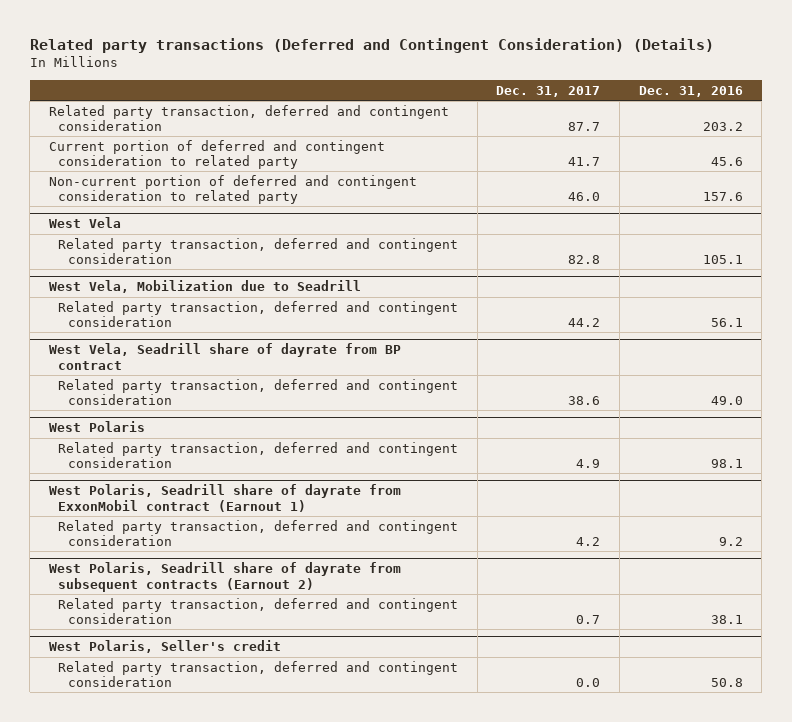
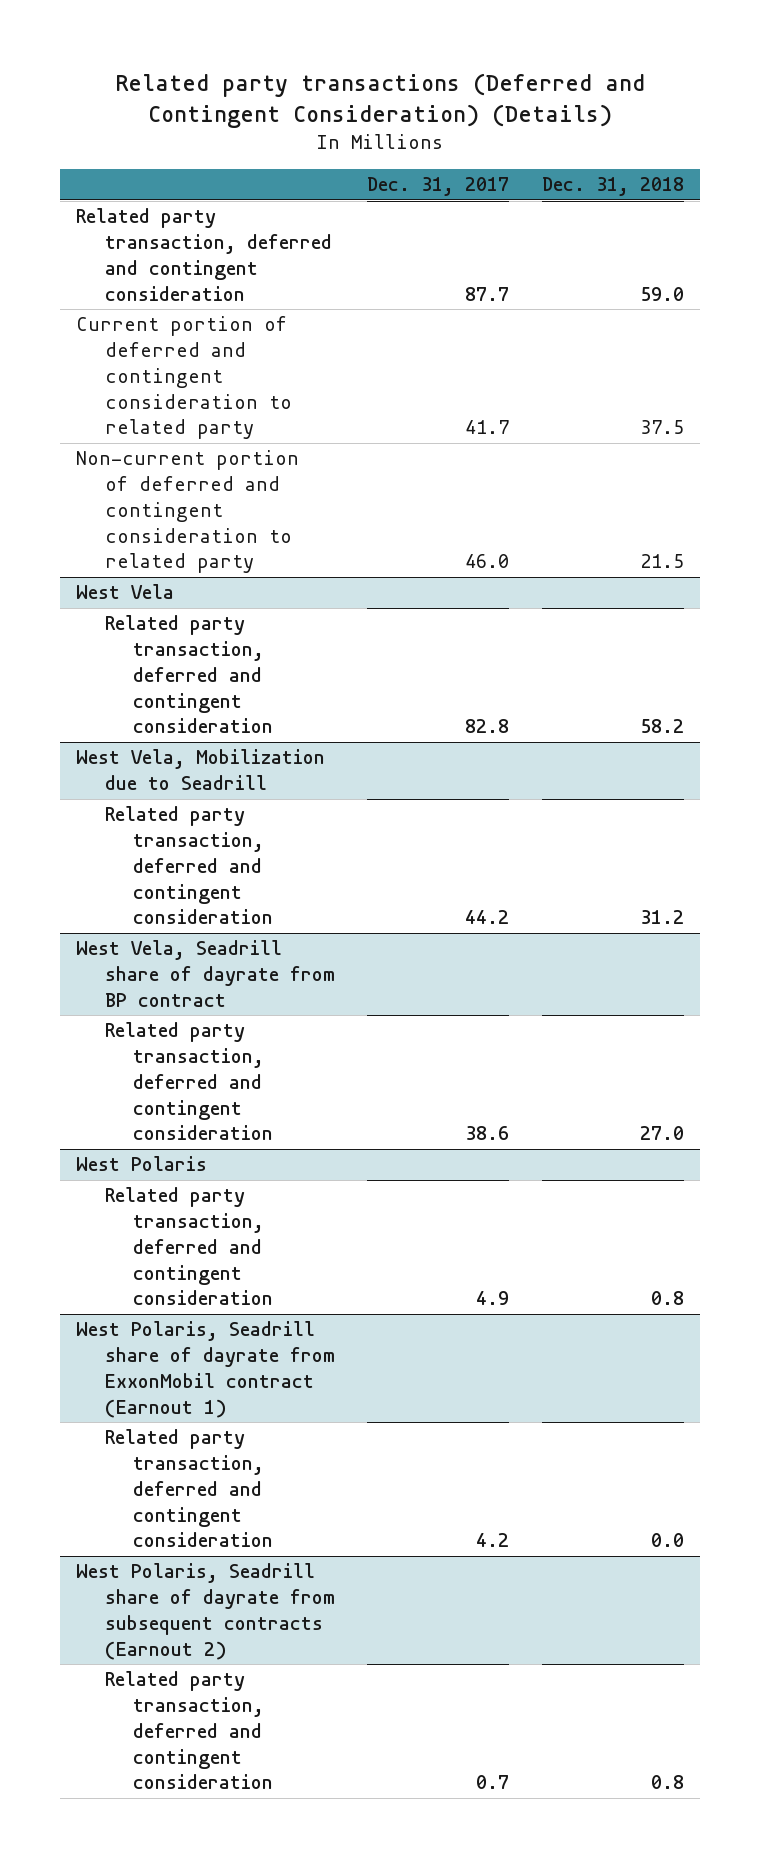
- | Dec. 31, 2017 | Dec. 31, 2016
+ | Dec. 31, 2017 | Dec. 31, 2018
- West Polaris, Seller's credit
- Related party transaction, deferred and contingent consideration | 0.0 | 50.8

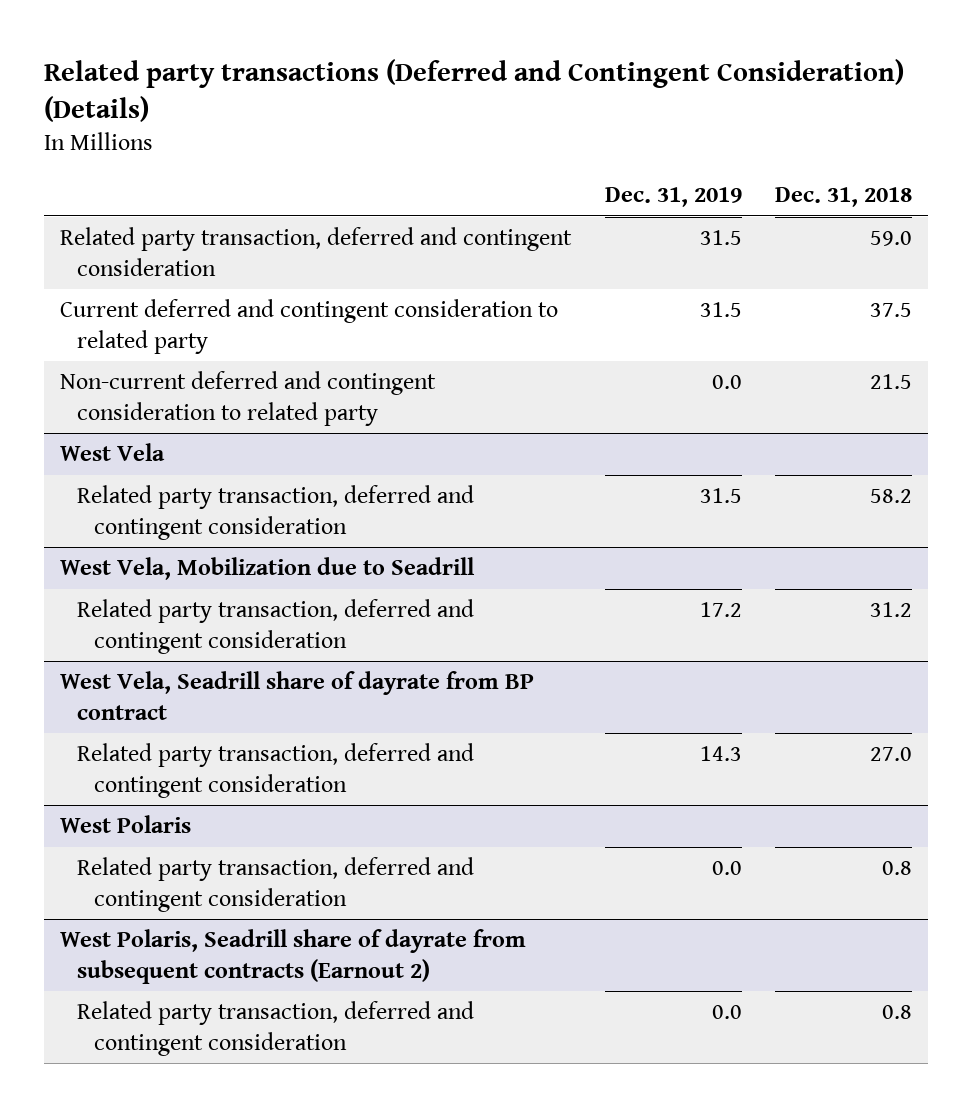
- | Dec. 31, 2017 | Dec. 31, 2018
+ | Dec. 31, 2019 | Dec. 31, 2018
- Current portion of deferred and contingent consideration to related party | 41.7 | 37.5
- Non-current portion of deferred and contingent consideration to related party | 46.0 | 21.5
+ Current deferred and contingent consideration to related party | 31.5 | 37.5
+ Non-current deferred and contingent consideration to related party | 0.0 | 21.5
- West Polaris, Seadrill share of dayrate from ExxonMobil contract (Earnout 1)
- Related party transaction, deferred and contingent consideration | 4.2 | 0.0

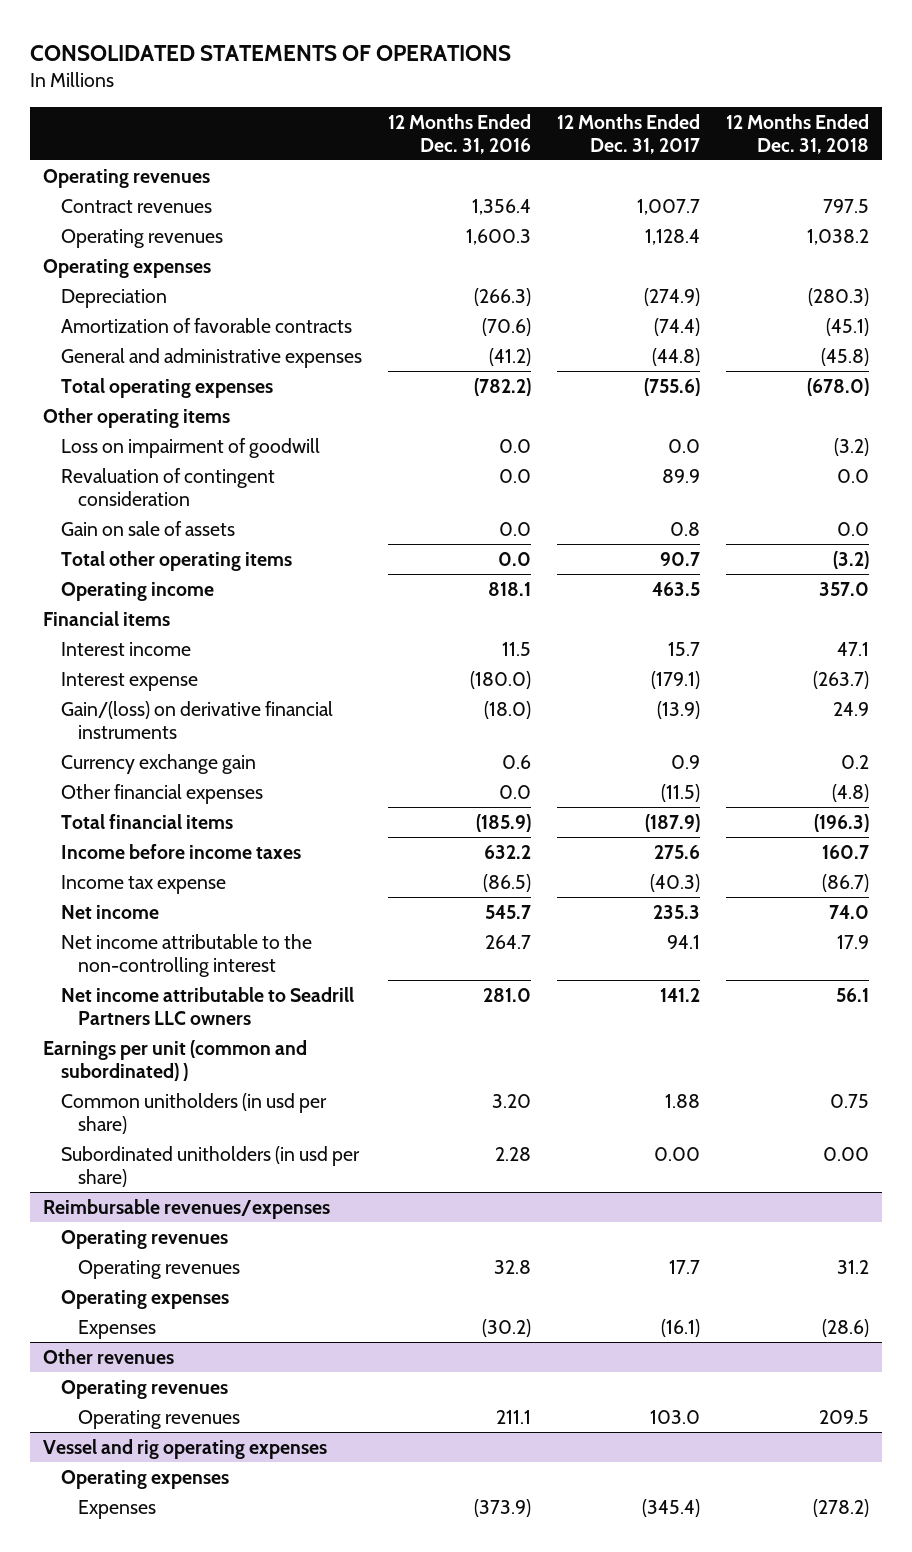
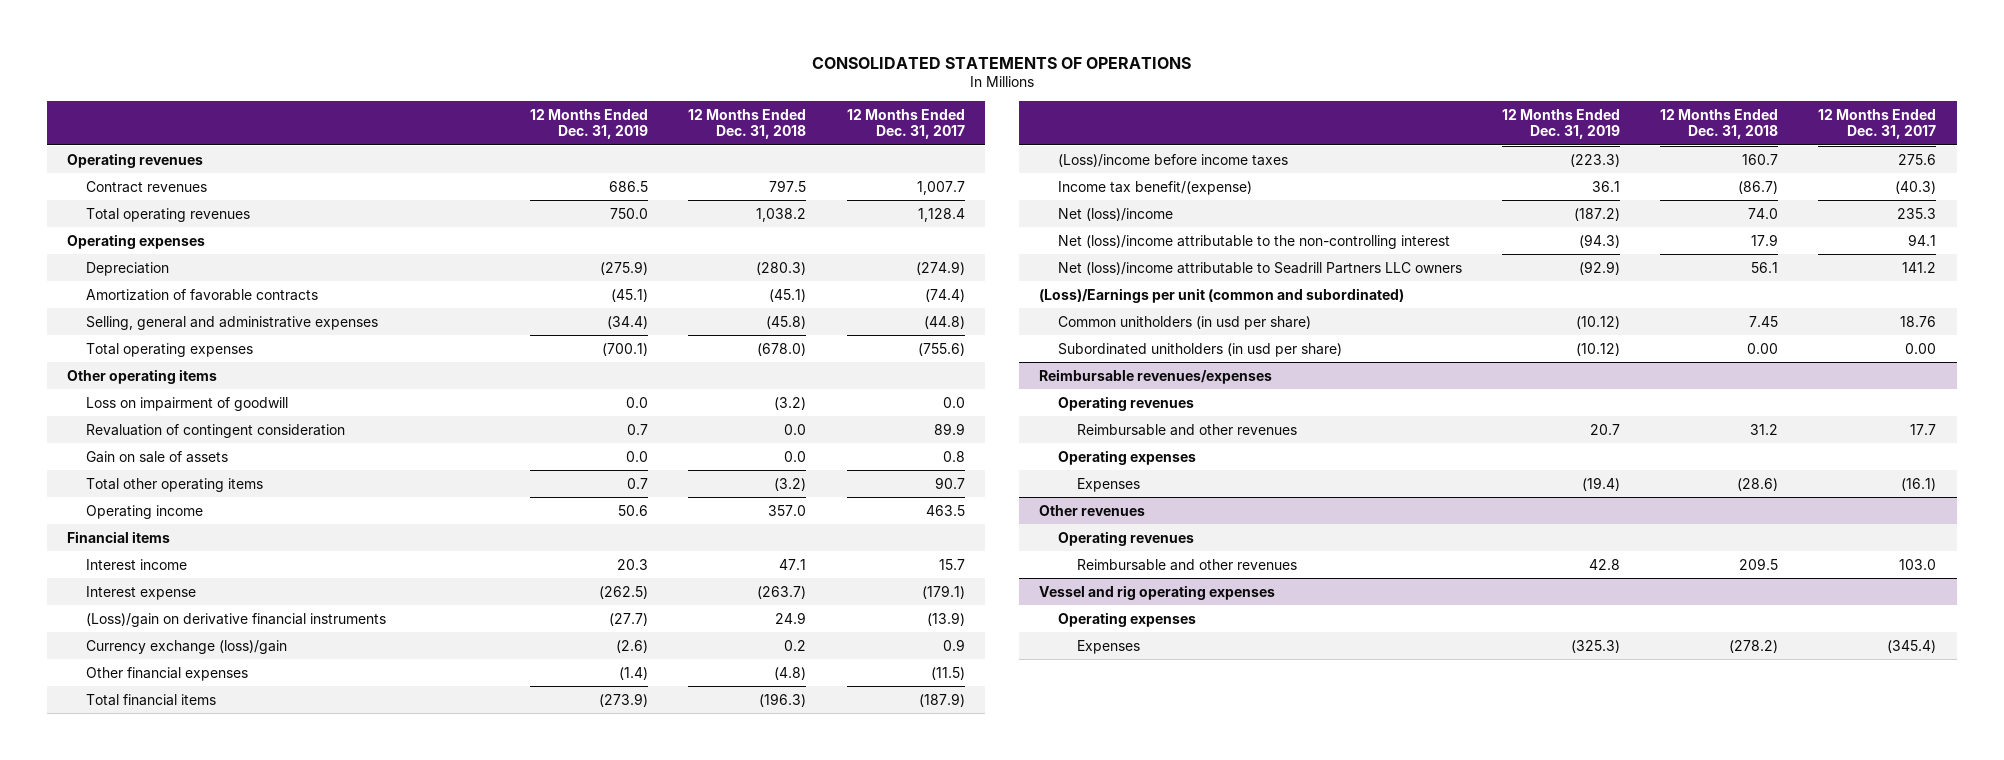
- | 12 Months Ended Dec. 31, 2016 | 12 Months Ended Dec. 31, 2017 | 12 Months Ended Dec. 31, 2018
+ | 12 Months Ended Dec. 31, 2019 | 12 Months Ended Dec. 31, 2018 | 12 Months Ended Dec. 31, 2017
- Operating revenues | 1,600.3 | 1,128.4 | 1,038.2
+ Total operating revenues | 750.0 | 1,038.2 | 1,128.4
- General and administrative expenses | (41.2) | (44.8) | (45.8)
+ Selling, general and administrative expenses | (34.4) | (45.8) | (44.8)
- Gain/(loss) on derivative financial instruments | (18.0) | (13.9) | 24.9
- Currency exchange gain | 0.6 | 0.9 | 0.2
+ (Loss)/gain on derivative financial instruments | (27.7) | 24.9 | (13.9)
+ Currency exchange (loss)/gain | (2.6) | 0.2 | 0.9
- Income before income taxes | 632.2 | 275.6 | 160.7
- Income tax expense | (86.5) | (40.3) | (86.7)
- Net income | 545.7 | 235.3 | 74.0
- Net income attributable to the non-controlling interest | 264.7 | 94.1 | 17.9
- Net income attributable to Seadrill Partners LLC owners | 281.0 | 141.2 | 56.1
- Earnings per unit (common and subordinated) )
- Common unitholders (in usd per share) | 3.20 | 1.88 | 0.75
+ (Loss)/income before income taxes | (223.3) | 160.7 | 275.6
+ Income tax benefit/(expense) | 36.1 | (86.7) | (40.3)
+ Net (loss)/income | (187.2) | 74.0 | 235.3
+ Net (loss)/income attributable to the non-controlling interest | (94.3) | 17.9 | 94.1
+ Net (loss)/income attributable to Seadrill Partners LLC owners | (92.9) | 56.1 | 141.2
+ (Loss)/Earnings per unit (common and subordinated)
+ Common unitholders (in usd per share) | (10.12) | 7.45 | 18.76
@ Reimbursable revenues/expenses
- Operating revenues | 32.8 | 17.7 | 31.2
+ Reimbursable and other revenues | 20.7 | 31.2 | 17.7
@ Other revenues
- Operating revenues | 211.1 | 103.0 | 209.5
+ Reimbursable and other revenues | 42.8 | 209.5 | 103.0

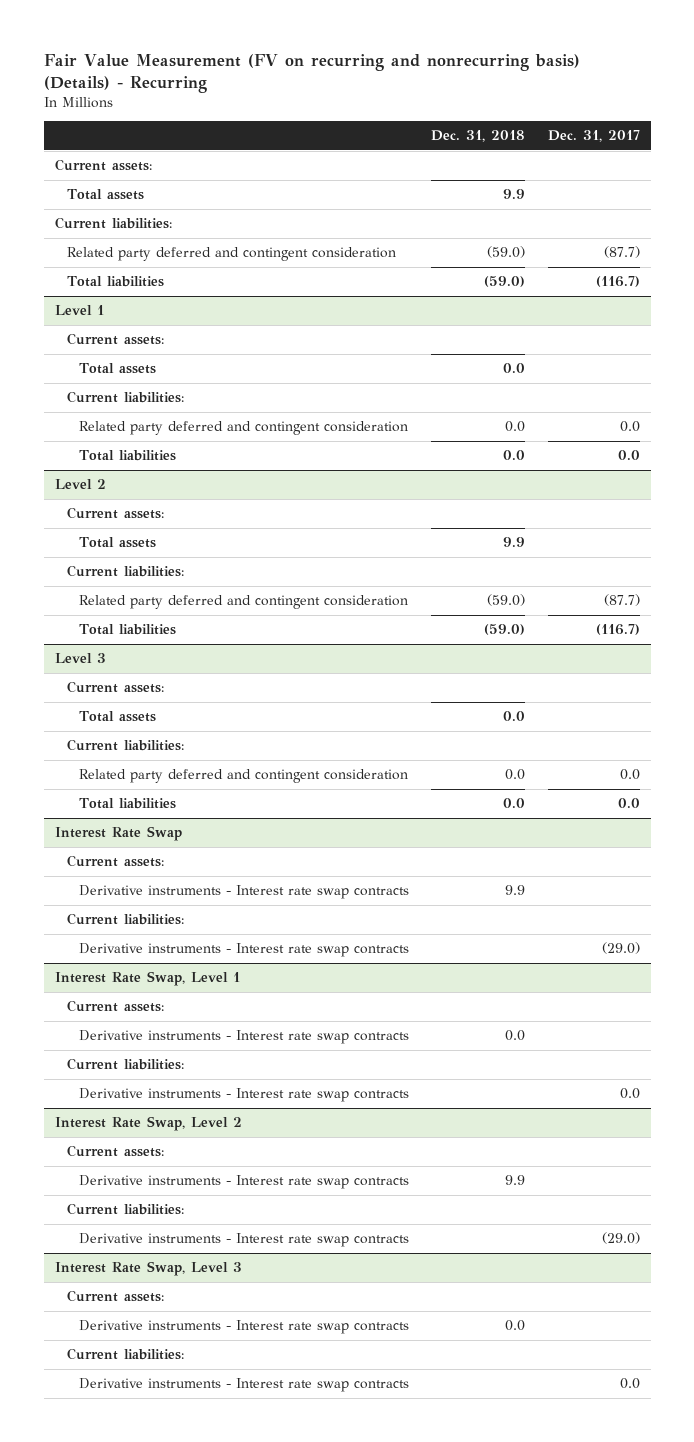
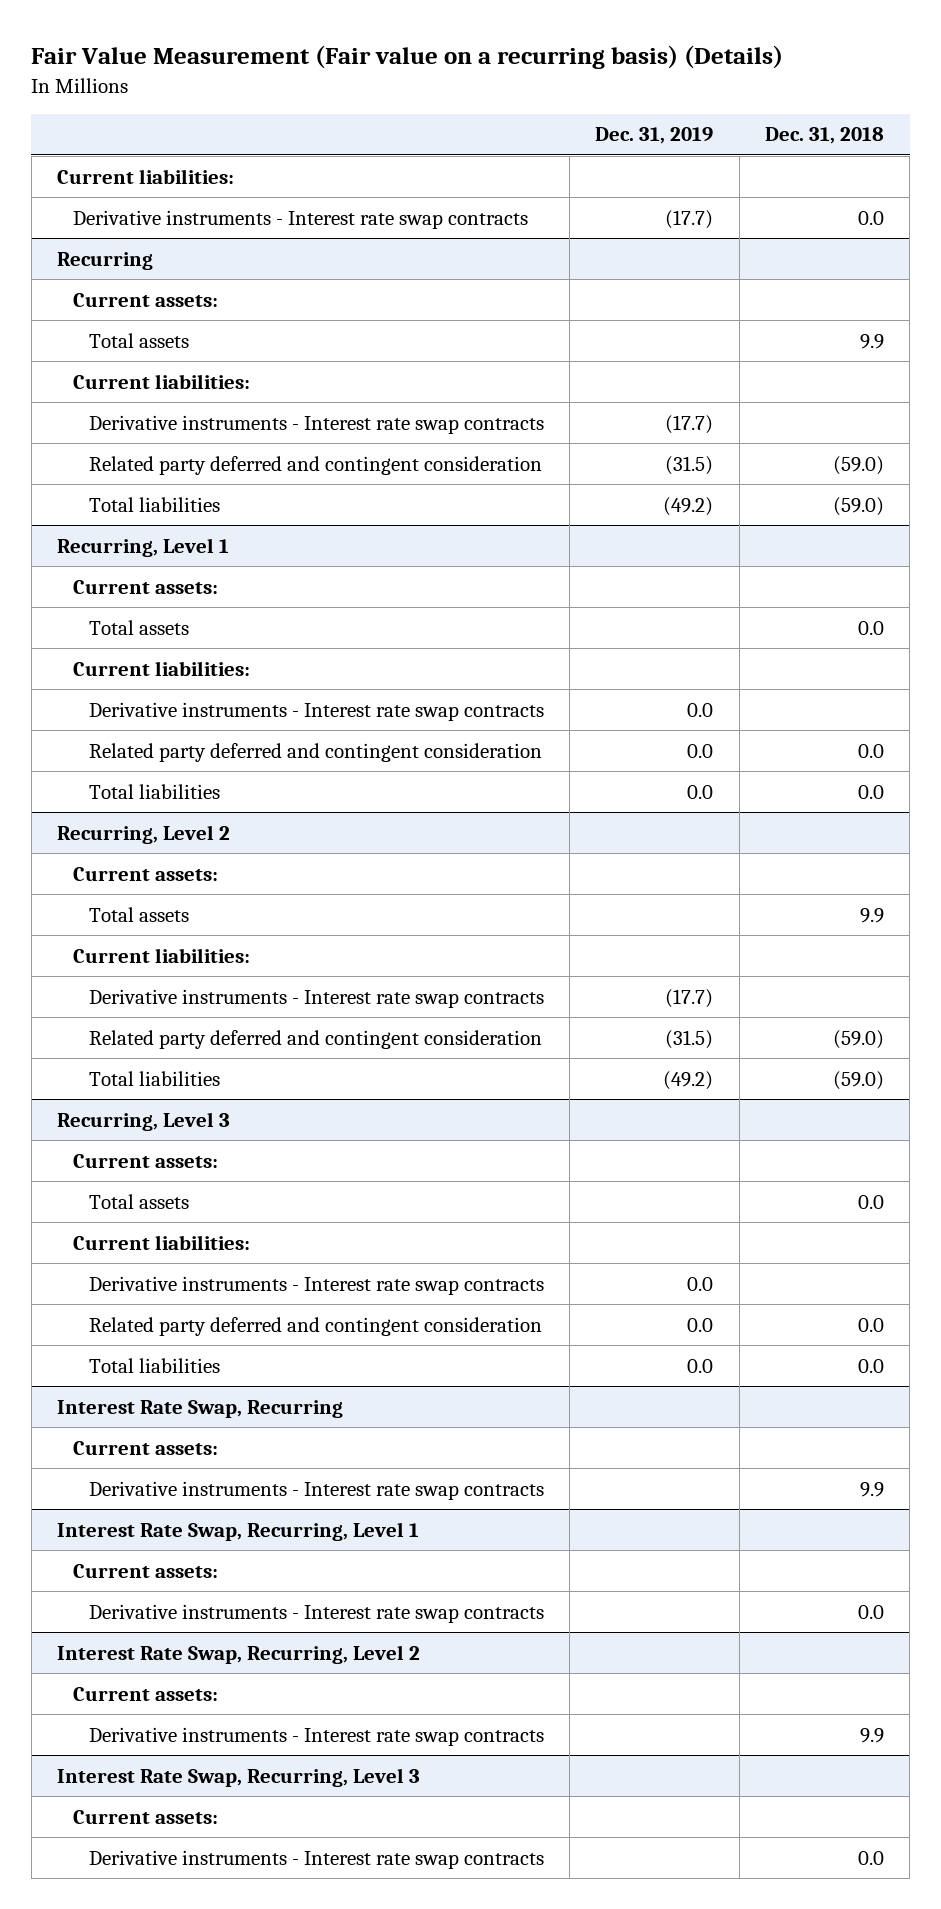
- Fair Value Measurement (FV on recurring and nonrecurring basis) (Details) - Recurring
+ Fair Value Measurement (Fair value on a recurring basis) (Details)
- | Dec. 31, 2018 | Dec. 31, 2017
+ | Dec. 31, 2019 | Dec. 31, 2018
+ Current liabilities:
+ Derivative instruments - Interest rate swap contracts | (17.7) | 0.0
+ Recurring
+ Derivative instruments - Interest rate swap contracts | (17.7) |
- Level 1
+ Recurring, Level 1
+ Derivative instruments - Interest rate swap contracts | 0.0 |
- Level 2
+ Recurring, Level 2
+ Derivative instruments - Interest rate swap contracts | (17.7) |
- Level 3
+ Recurring, Level 3
+ Derivative instruments - Interest rate swap contracts | 0.0 |
- Interest Rate Swap
+ Interest Rate Swap, Recurring
- Current liabilities:
- Derivative instruments - Interest rate swap contracts | | (29.0)
- Interest Rate Swap, Level 1
+ Interest Rate Swap, Recurring, Level 1
- Current liabilities:
- Derivative instruments - Interest rate swap contracts | | 0.0
- Interest Rate Swap, Level 2
+ Interest Rate Swap, Recurring, Level 2
- Current liabilities:
- Derivative instruments - Interest rate swap contracts | | (29.0)
- Interest Rate Swap, Level 3
+ Interest Rate Swap, Recurring, Level 3
- Current liabilities:
- Derivative instruments - Interest rate swap contracts | | 0.0

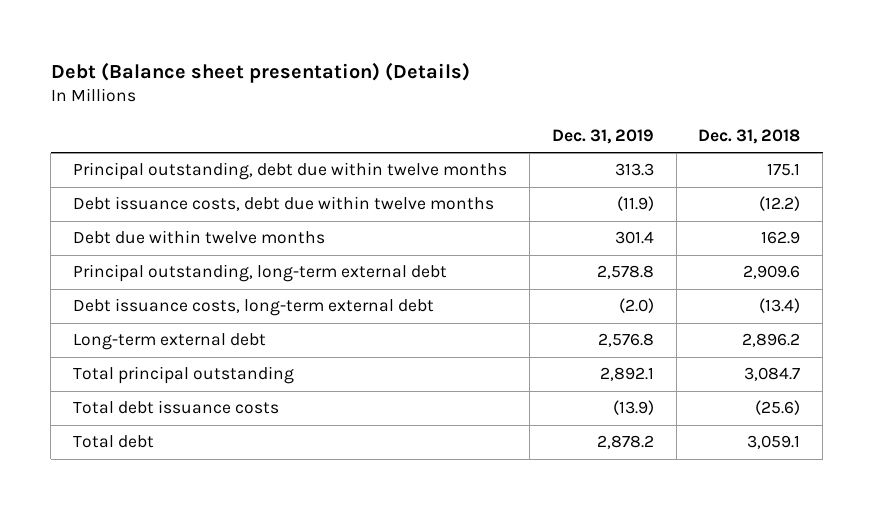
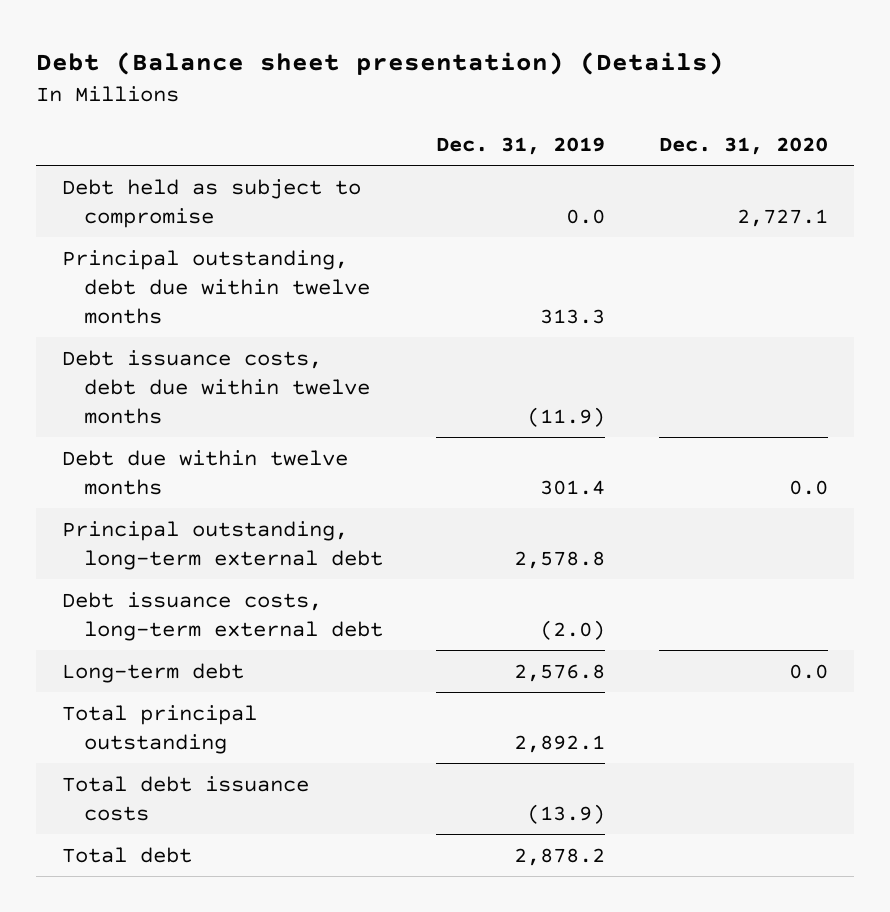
- | Dec. 31, 2019 | Dec. 31, 2018
+ | Dec. 31, 2019 | Dec. 31, 2020
+ Debt held as subject to compromise | 0.0 | 2,727.1
- Long-term external debt | 2,576.8 | 2,896.2
+ Long-term debt | 2,576.8 | 0.0

